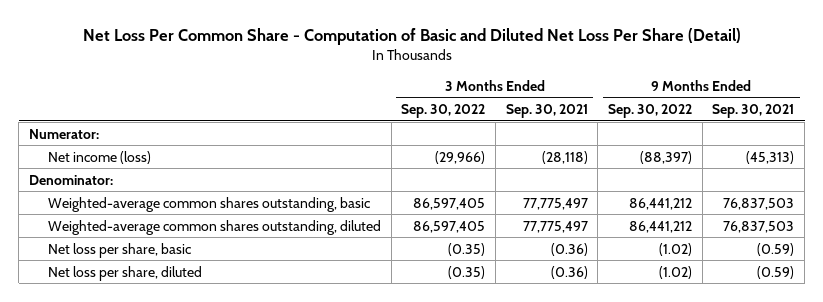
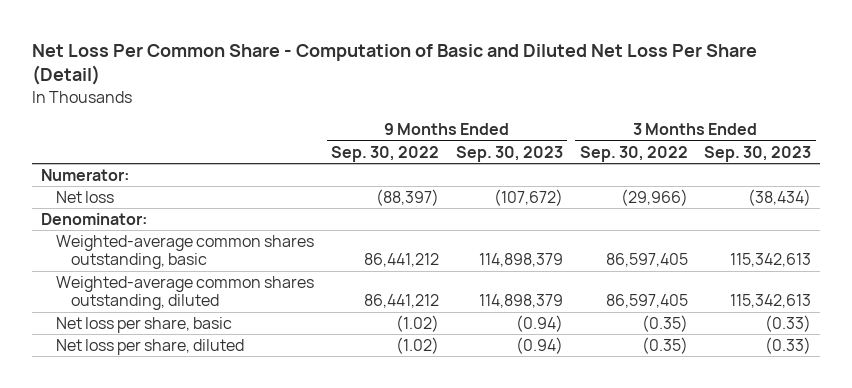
- | 3 Months Ended Sep. 30, 2022 | 3 Months Ended Sep. 30, 2021 | 9 Months Ended Sep. 30, 2022 | 9 Months Ended Sep. 30, 2021
+ | 9 Months Ended Sep. 30, 2022 | 9 Months Ended Sep. 30, 2023 | 3 Months Ended Sep. 30, 2022 | 3 Months Ended Sep. 30, 2023
- Net income (loss) | (29,966) | (28,118) | (88,397) | (45,313)
+ Net loss | (88,397) | (107,672) | (29,966) | (38,434)

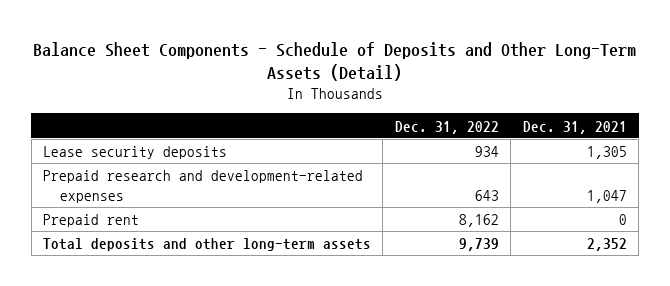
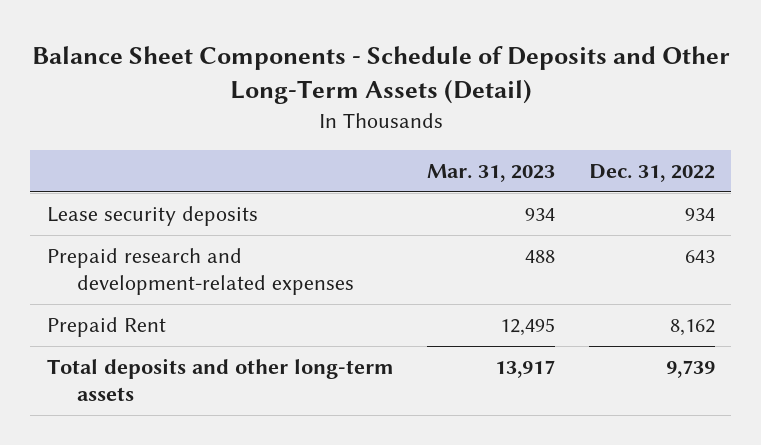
- | Dec. 31, 2022 | Dec. 31, 2021
+ | Mar. 31, 2023 | Dec. 31, 2022
- Prepaid rent | 8,162 | 0
+ Prepaid Rent | 12,495 | 8,162

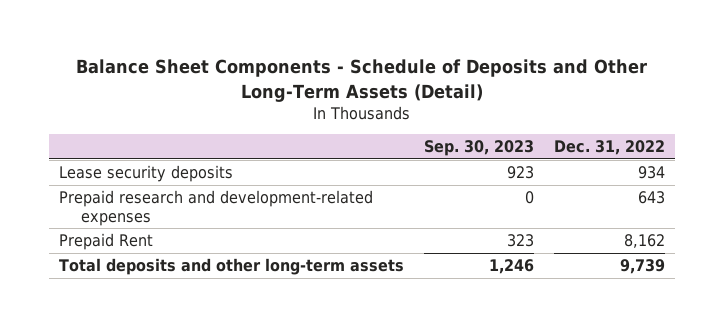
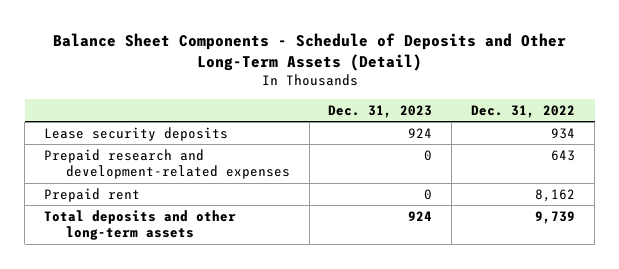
- | Sep. 30, 2023 | Dec. 31, 2022
+ | Dec. 31, 2023 | Dec. 31, 2022
- Prepaid Rent | 323 | 8,162
+ Prepaid rent | 0 | 8,162

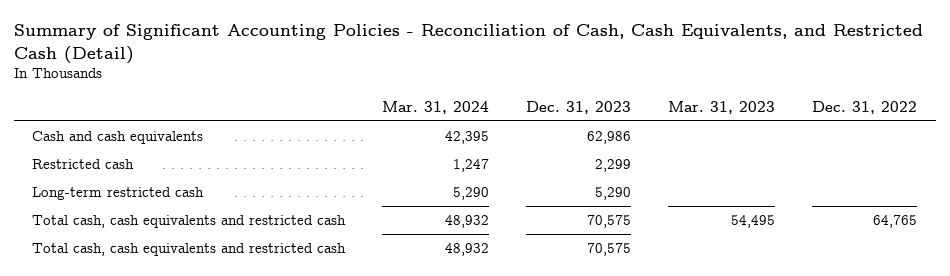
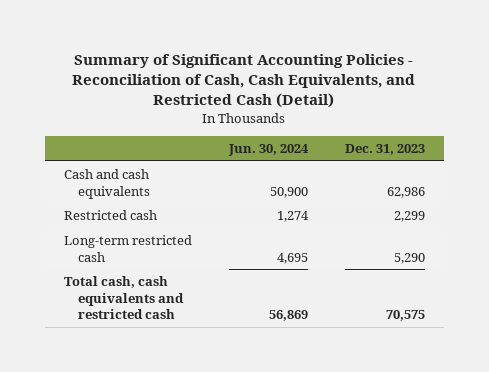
- | Mar. 31, 2024 | Dec. 31, 2023 | Mar. 31, 2023 | Dec. 31, 2022
+ | Jun. 30, 2024 | Dec. 31, 2023
- Total cash, cash equivalents and restricted cash | 48,932 | 70,575 | |

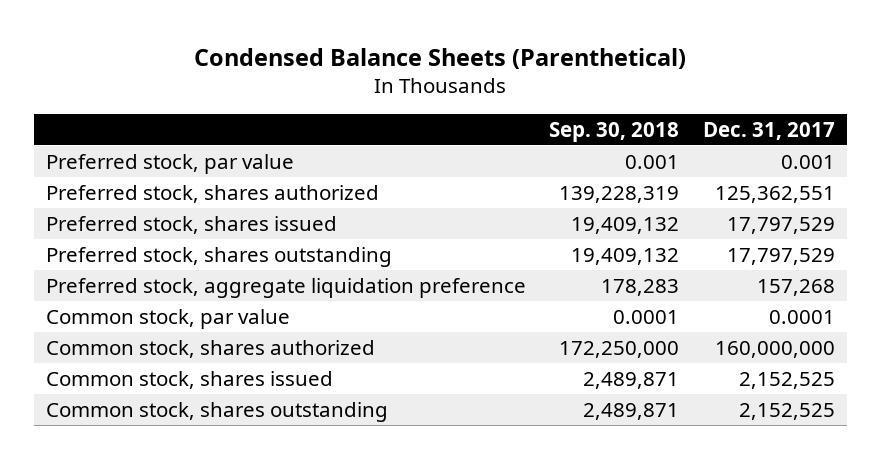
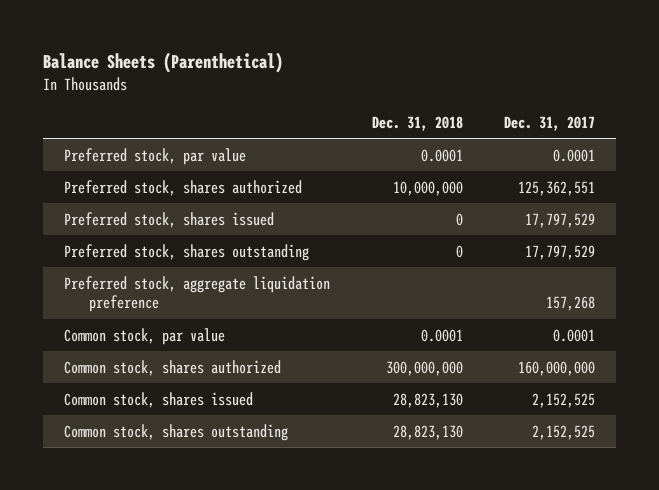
- Condensed Balance Sheets (Parenthetical)
+ Balance Sheets (Parenthetical)
- | Sep. 30, 2018 | Dec. 31, 2017
+ | Dec. 31, 2018 | Dec. 31, 2017
- Preferred stock, par value | 0.001 | 0.001
+ Preferred stock, par value | 0.0001 | 0.0001

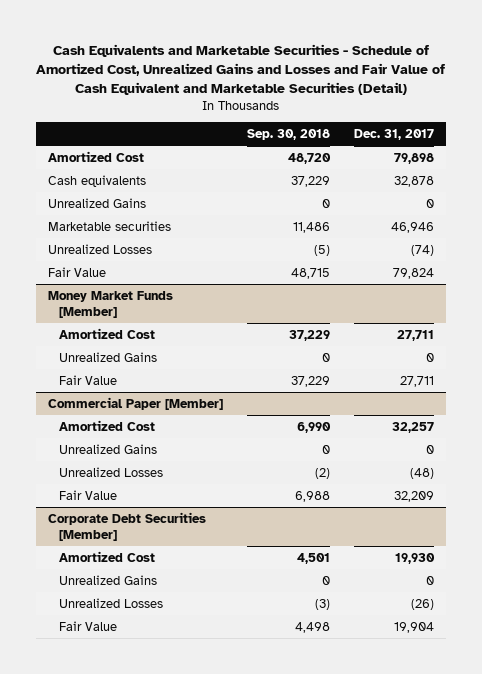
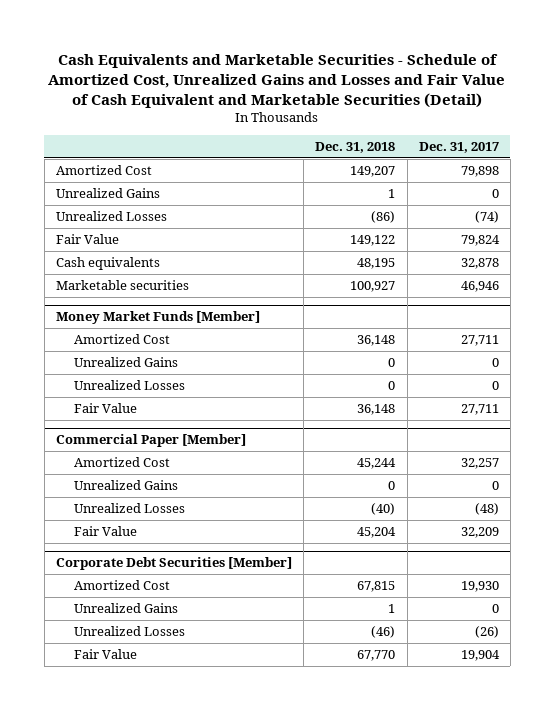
- | Sep. 30, 2018 | Dec. 31, 2017
+ | Dec. 31, 2018 | Dec. 31, 2017
moved down: Cash equivalents | 48,195 | 32,878
moved down: Marketable securities | 100,927 | 46,946
@ Money Market Funds [Member]
+ Unrealized Losses | 0 | 0

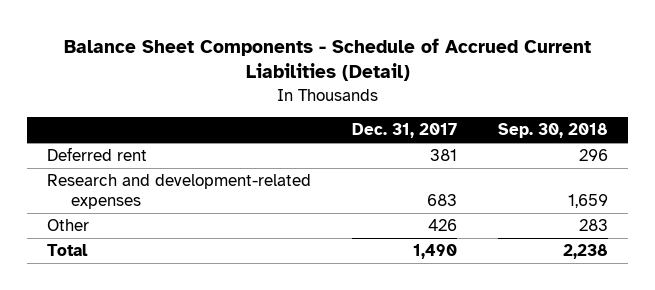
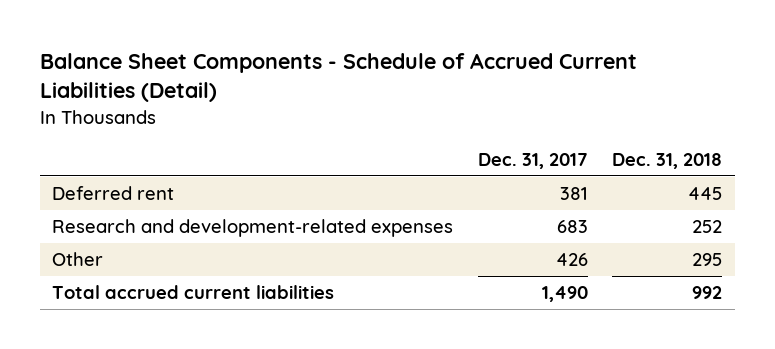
- | Dec. 31, 2017 | Sep. 30, 2018
+ | Dec. 31, 2017 | Dec. 31, 2018
- Total | 1,490 | 2,238
+ Total accrued current liabilities | 1,490 | 992

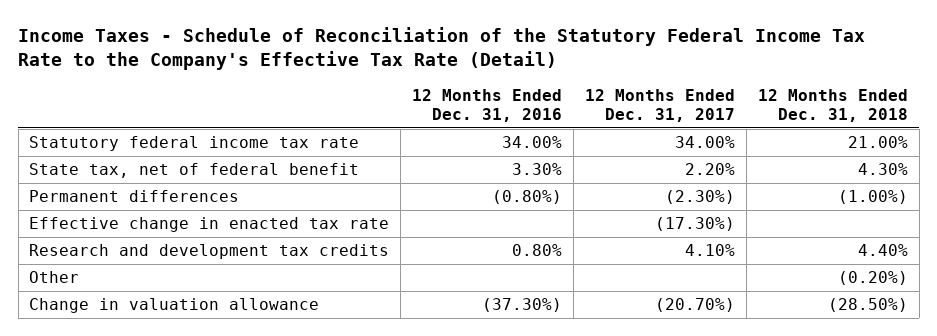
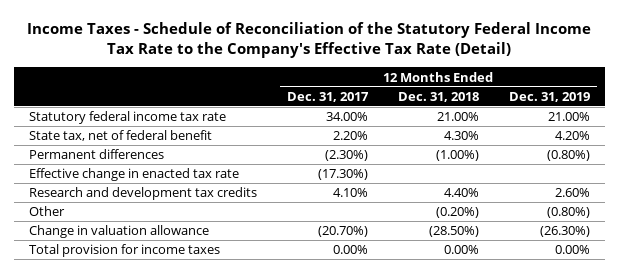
- | 12 Months Ended Dec. 31, 2016 | 12 Months Ended Dec. 31, 2017 | 12 Months Ended Dec. 31, 2018
+ | 12 Months Ended Dec. 31, 2017 | 12 Months Ended Dec. 31, 2018 | 12 Months Ended Dec. 31, 2019
+ Total provision for income taxes | 0.00% | 0.00% | 0.00%

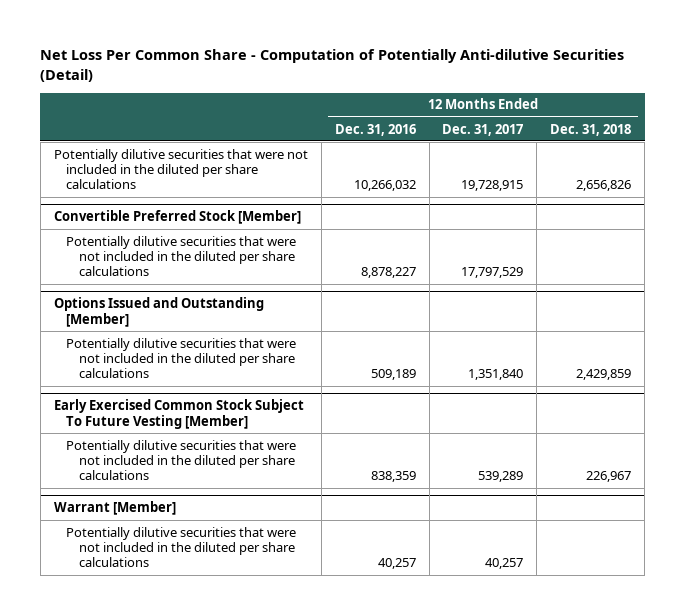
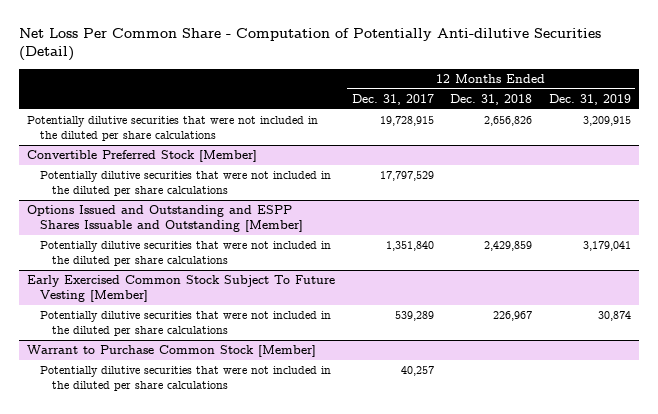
- | 12 Months Ended Dec. 31, 2016 | 12 Months Ended Dec. 31, 2017 | 12 Months Ended Dec. 31, 2018
+ | 12 Months Ended Dec. 31, 2017 | 12 Months Ended Dec. 31, 2018 | 12 Months Ended Dec. 31, 2019
- Options Issued and Outstanding [Member]
+ Options Issued and Outstanding and ESPP Shares Issuable and Outstanding [Member]
- Warrant [Member]
+ Warrant to Purchase Common Stock [Member]

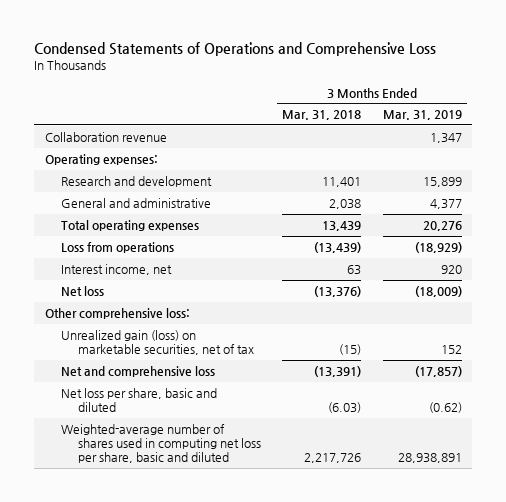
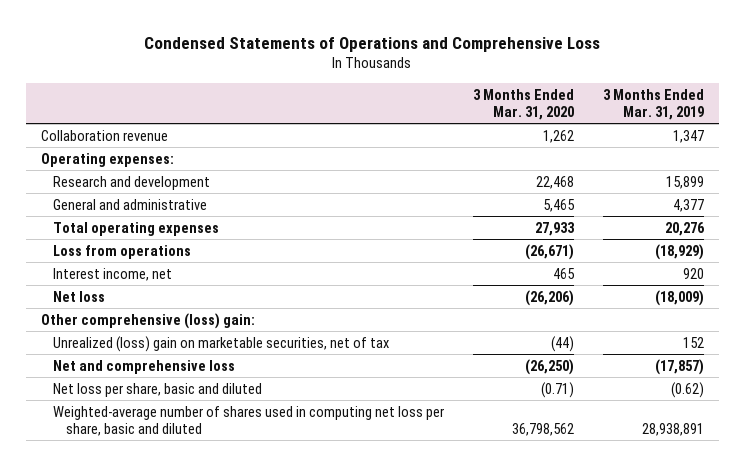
- | 3 Months Ended Mar. 31, 2018 | 3 Months Ended Mar. 31, 2019
+ | 3 Months Ended Mar. 31, 2020 | 3 Months Ended Mar. 31, 2019
- Other comprehensive loss:
- Unrealized gain (loss) on marketable securities, net of tax | (15) | 152
+ Other comprehensive (loss) gain:
+ Unrealized (loss) gain on marketable securities, net of tax | (44) | 152

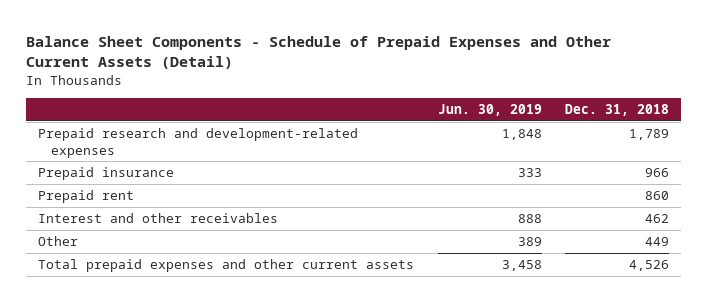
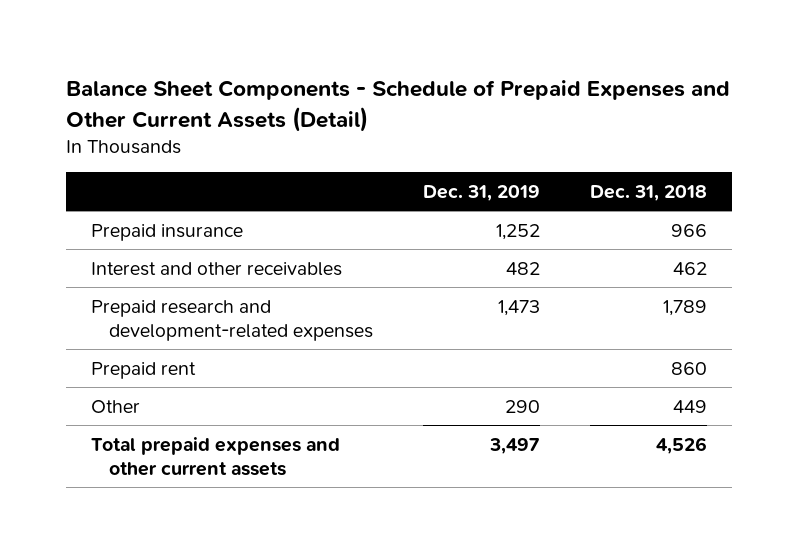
- | Jun. 30, 2019 | Dec. 31, 2018
+ | Dec. 31, 2019 | Dec. 31, 2018
moved down: Prepaid research and development-related expenses | 1,473 | 1,789
moved down: Prepaid rent | | 860

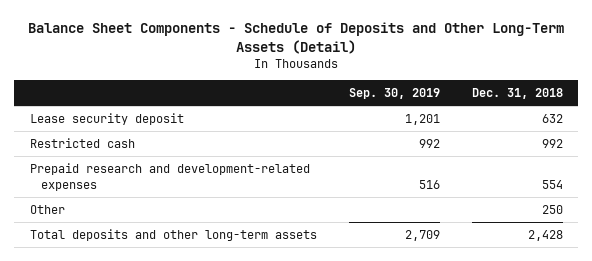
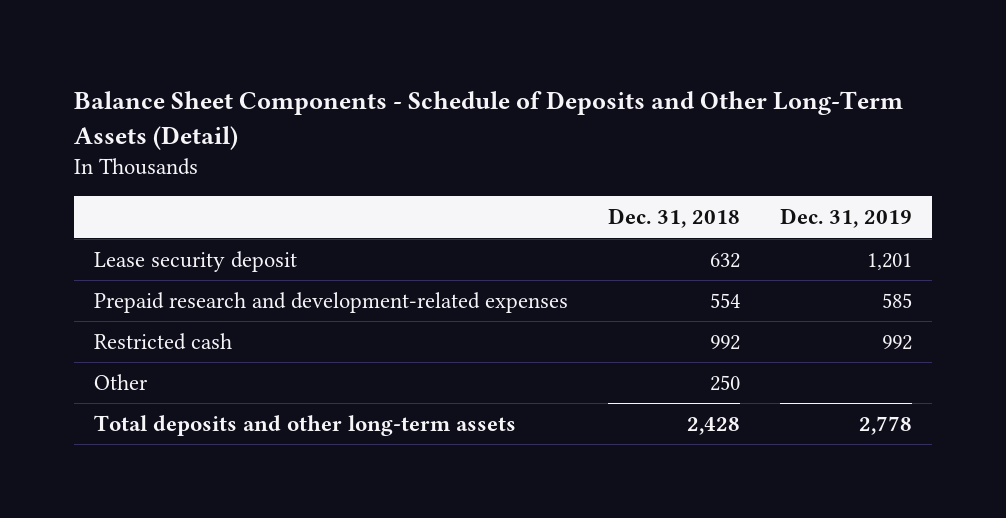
- | Sep. 30, 2019 | Dec. 31, 2018
+ | Dec. 31, 2018 | Dec. 31, 2019
moved down: Restricted cash | 992 | 992

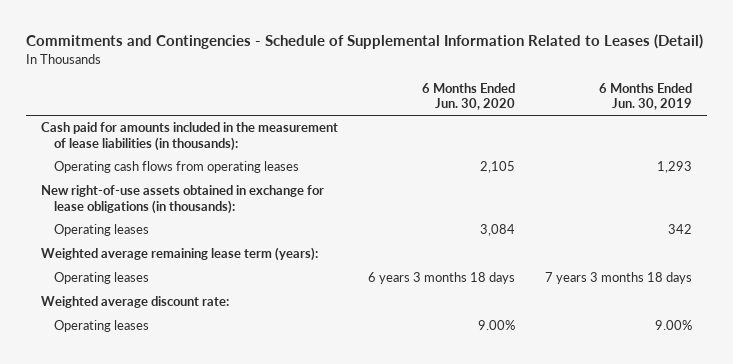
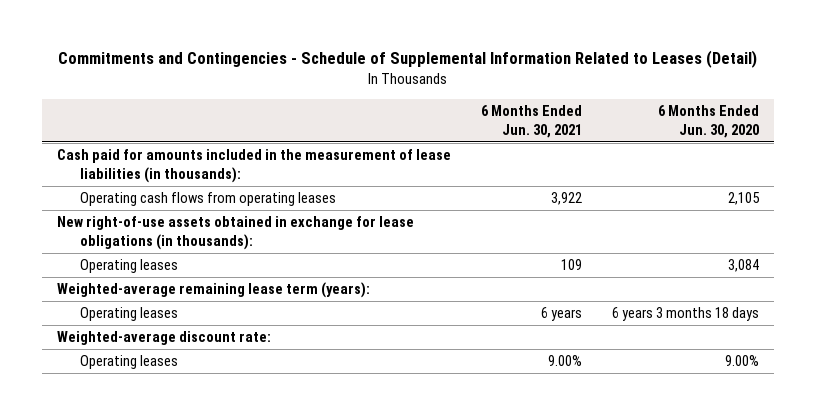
- | 6 Months Ended Jun. 30, 2020 | 6 Months Ended Jun. 30, 2019
+ | 6 Months Ended Jun. 30, 2021 | 6 Months Ended Jun. 30, 2020
- Weighted average remaining lease term (years):
+ Weighted-average remaining lease term (years):
- Weighted average discount rate:
+ Weighted-average discount rate:

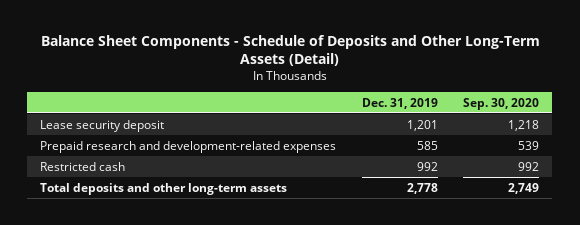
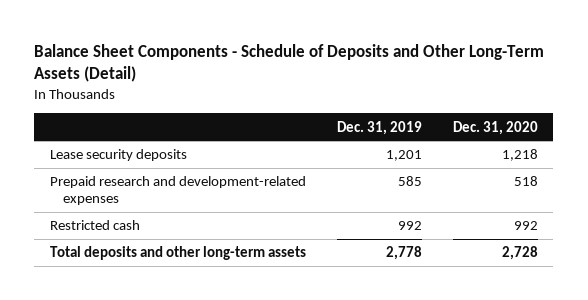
- | Dec. 31, 2019 | Sep. 30, 2020
+ | Dec. 31, 2019 | Dec. 31, 2020
- Lease security deposit | 1,201 | 1,218
+ Lease security deposits | 1,201 | 1,218

